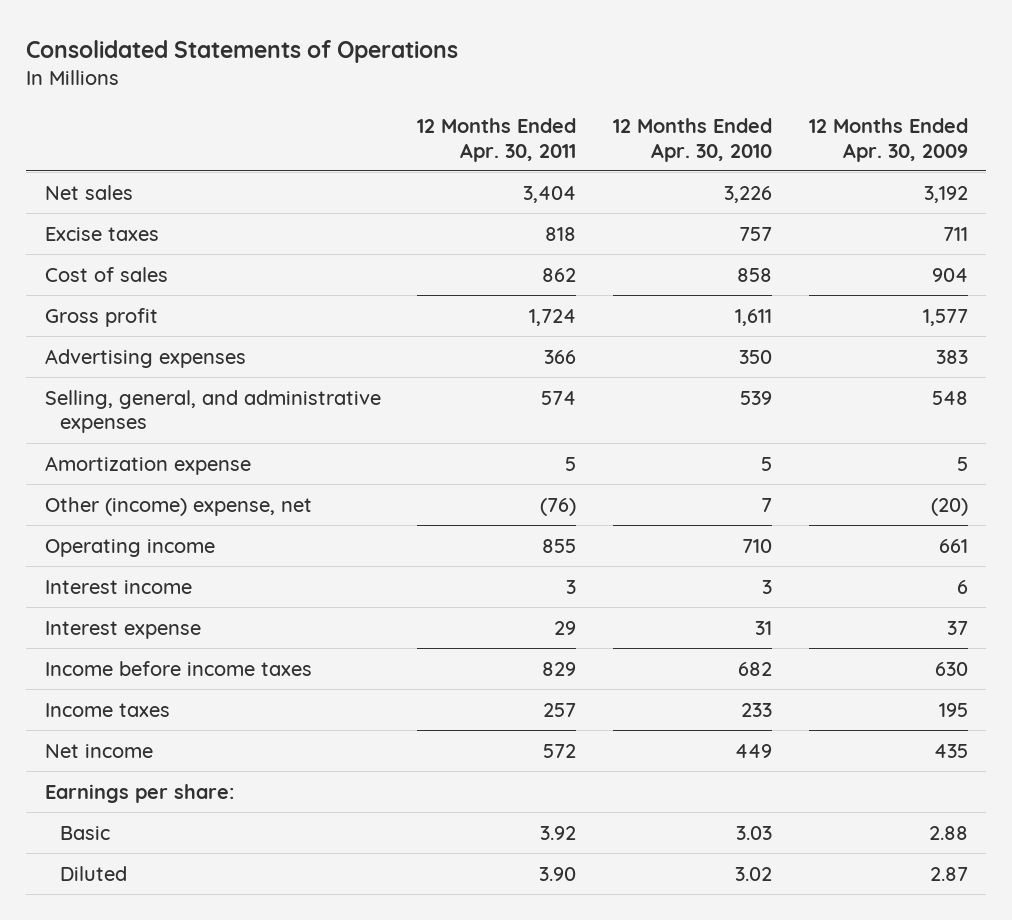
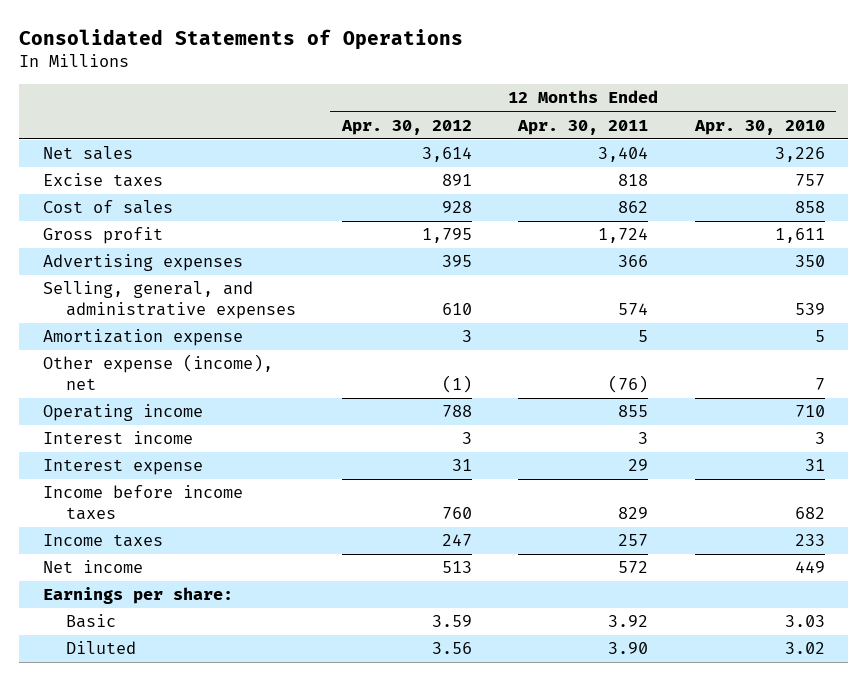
- | 12 Months Ended Apr. 30, 2011 | 12 Months Ended Apr. 30, 2010 | 12 Months Ended Apr. 30, 2009
+ | 12 Months Ended Apr. 30, 2012 | 12 Months Ended Apr. 30, 2011 | 12 Months Ended Apr. 30, 2010
- Other (income) expense, net | (76) | 7 | (20)
+ Other expense (income), net | (1) | (76) | 7

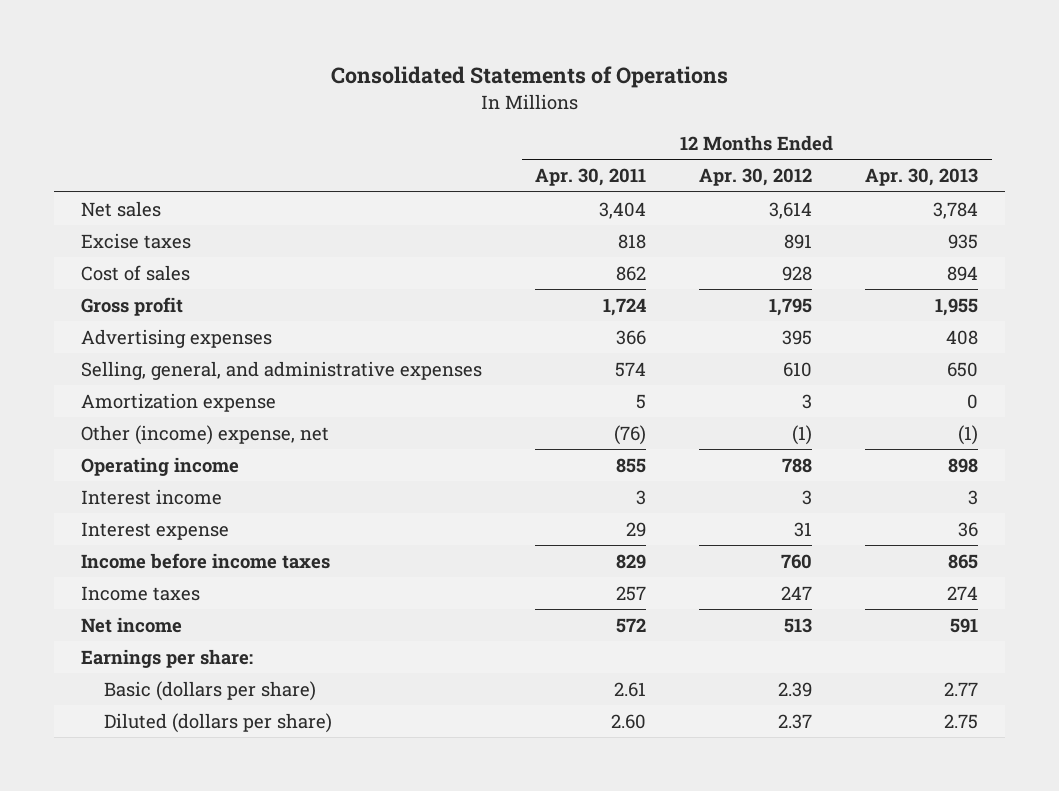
- | 12 Months Ended Apr. 30, 2012 | 12 Months Ended Apr. 30, 2011 | 12 Months Ended Apr. 30, 2010
+ | 12 Months Ended Apr. 30, 2011 | 12 Months Ended Apr. 30, 2012 | 12 Months Ended Apr. 30, 2013
- Other expense (income), net | (1) | (76) | 7
+ Other (income) expense, net | (76) | (1) | (1)
- Basic | 3.59 | 3.92 | 3.03
- Diluted | 3.56 | 3.90 | 3.02
+ Basic (dollars per share) | 2.61 | 2.39 | 2.77
+ Diluted (dollars per share) | 2.60 | 2.37 | 2.75

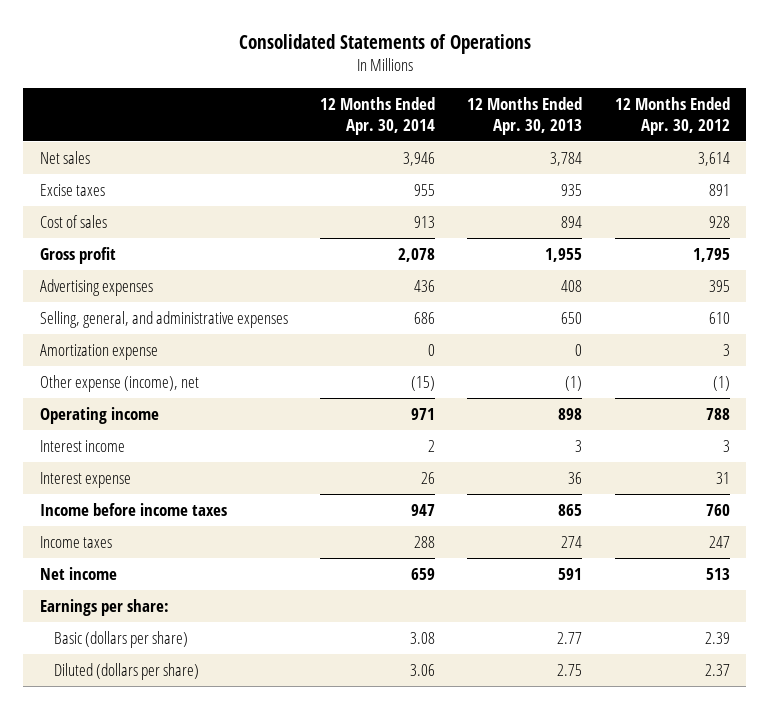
- | 12 Months Ended Apr. 30, 2011 | 12 Months Ended Apr. 30, 2012 | 12 Months Ended Apr. 30, 2013
+ | 12 Months Ended Apr. 30, 2014 | 12 Months Ended Apr. 30, 2013 | 12 Months Ended Apr. 30, 2012
- Other (income) expense, net | (76) | (1) | (1)
+ Other expense (income), net | (15) | (1) | (1)

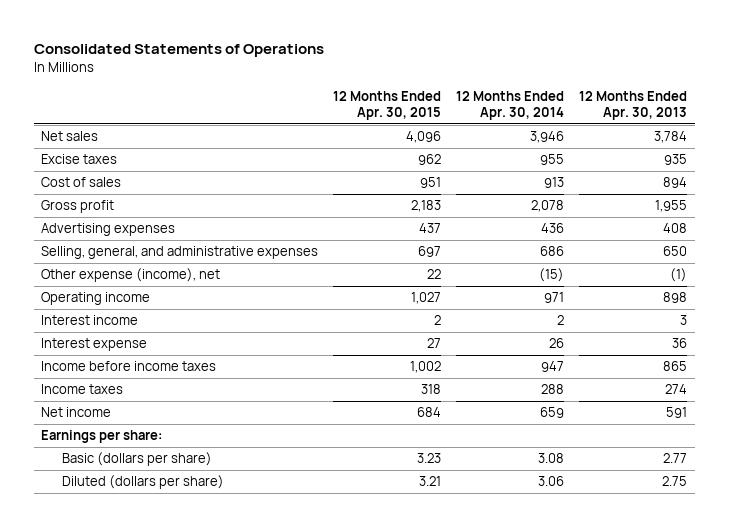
- | 12 Months Ended Apr. 30, 2014 | 12 Months Ended Apr. 30, 2013 | 12 Months Ended Apr. 30, 2012
+ | 12 Months Ended Apr. 30, 2015 | 12 Months Ended Apr. 30, 2014 | 12 Months Ended Apr. 30, 2013
- Amortization expense | 0 | 0 | 3

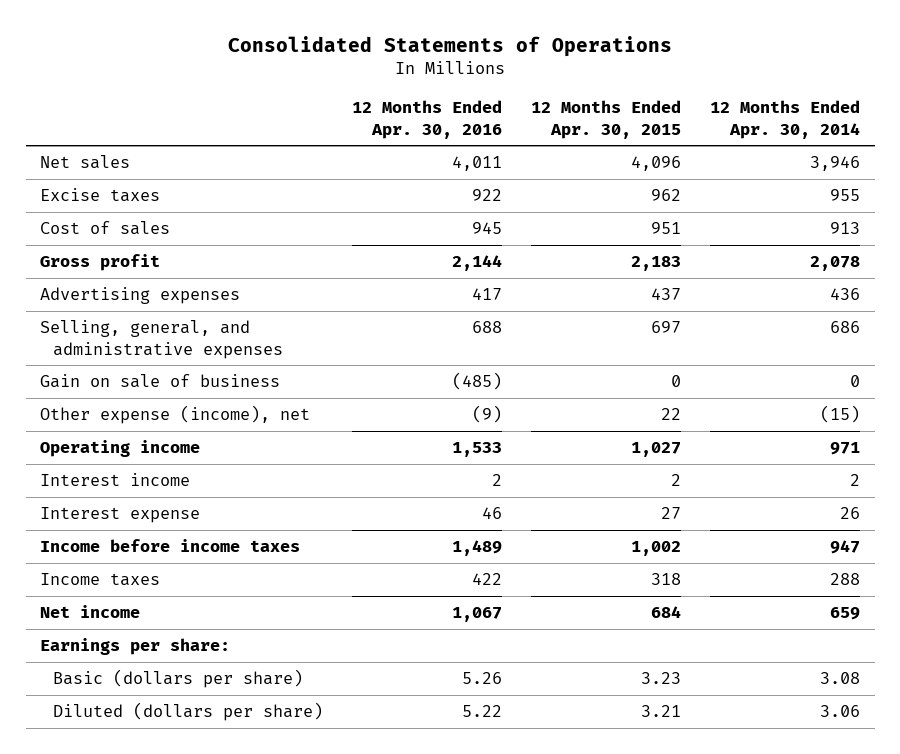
- | 12 Months Ended Apr. 30, 2015 | 12 Months Ended Apr. 30, 2014 | 12 Months Ended Apr. 30, 2013
+ | 12 Months Ended Apr. 30, 2016 | 12 Months Ended Apr. 30, 2015 | 12 Months Ended Apr. 30, 2014
+ Gain on sale of business | (485) | 0 | 0

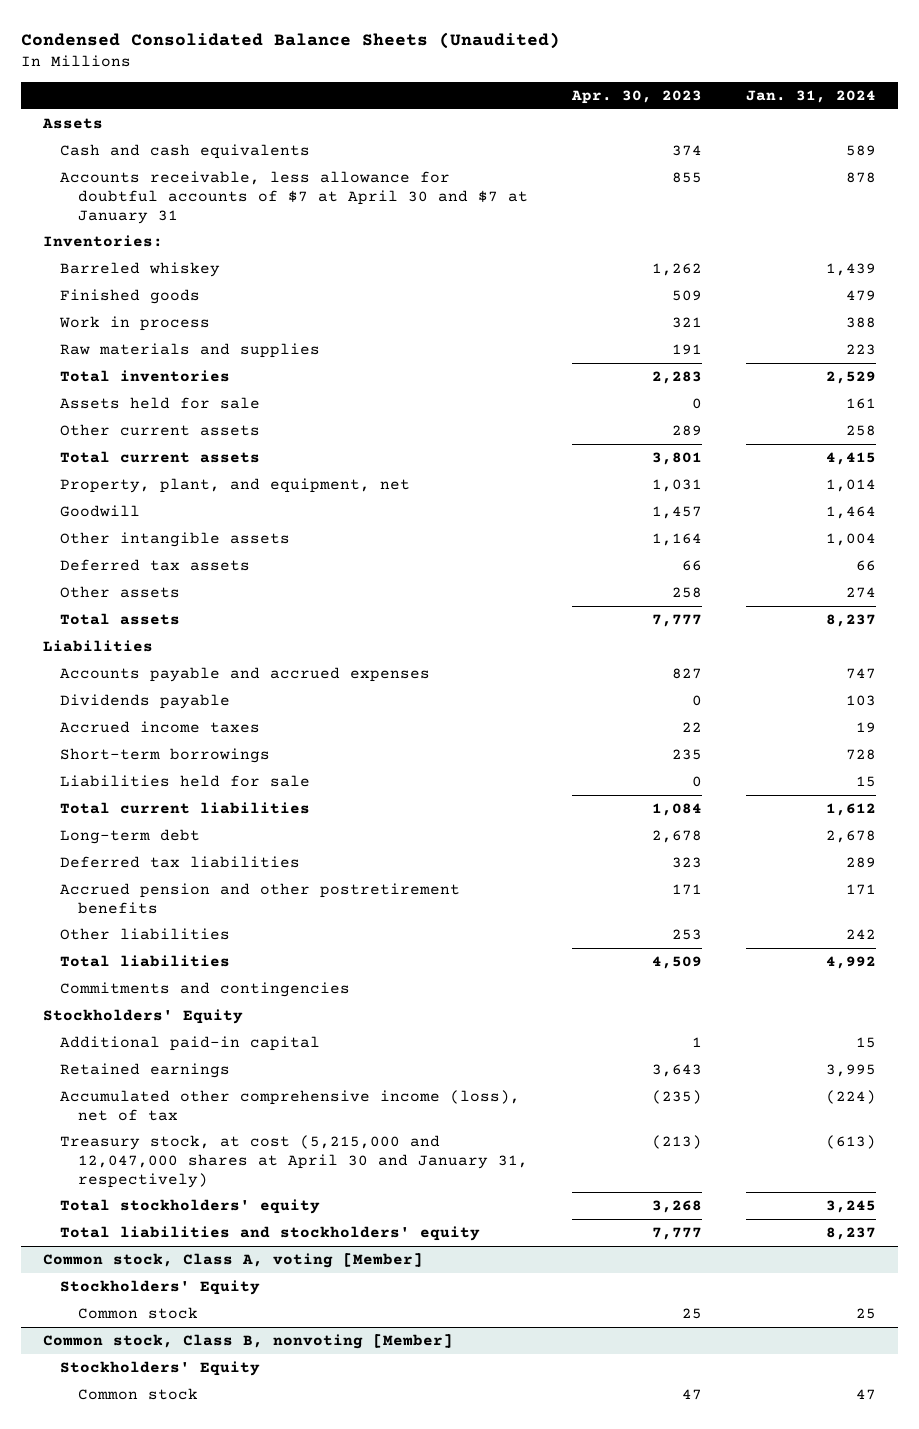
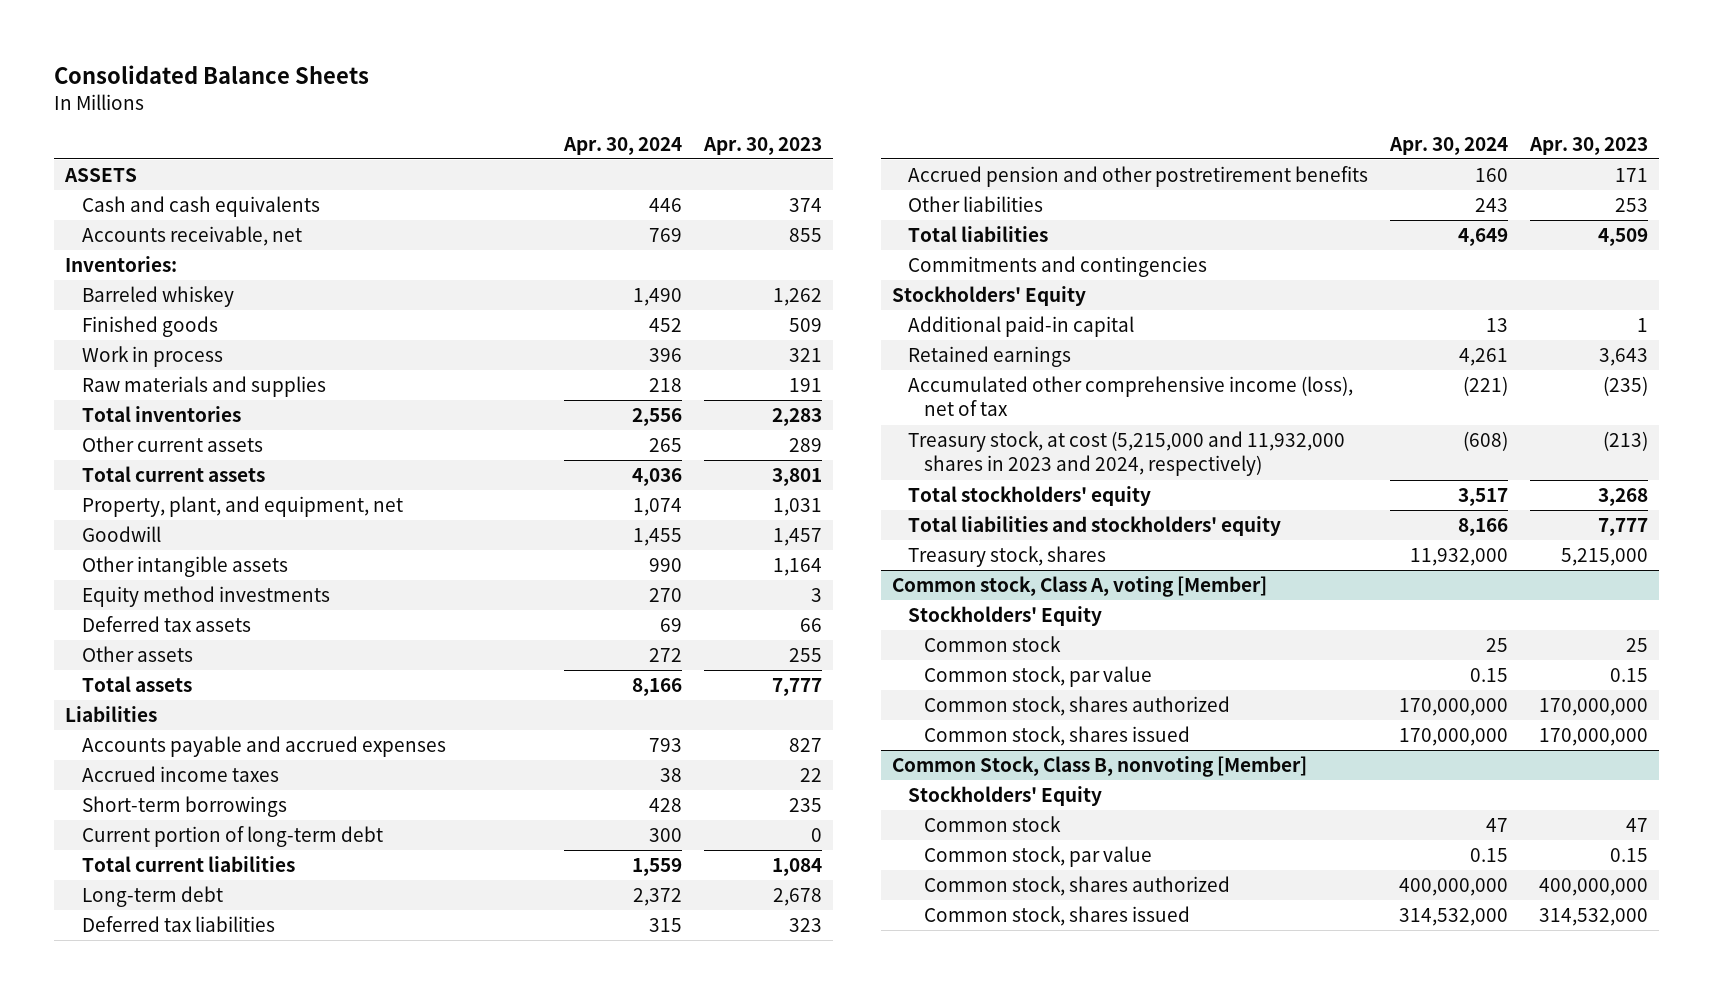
- Condensed Consolidated Balance Sheets (Unaudited)
+ Consolidated Balance Sheets
- | Apr. 30, 2023 | Jan. 31, 2024
+ | Apr. 30, 2024 | Apr. 30, 2023
- Assets
+ ASSETS
- Accounts receivable, less allowance for doubtful accounts of $7 at April 30 and $7 at January 31 | 855 | 878
+ Accounts receivable, net | 769 | 855
- Assets held for sale | 0 | 161
+ Equity method investments | 270 | 3
- Other assets | 258 | 274
+ Other assets | 272 | 255
- Dividends payable | 0 | 103
- Liabilities held for sale | 0 | 15
+ Current portion of long-term debt | 300 | 0
- Treasury stock, at cost (5,215,000 and 12,047,000 shares at April 30 and January 31, respectively) | (213) | (613)
+ Treasury stock, at cost (5,215,000 and 11,932,000 shares in 2023 and 2024, respectively) | (608) | (213)
+ Treasury stock, shares | 11,932,000 | 5,215,000
- Common stock, Class B, nonvoting [Member]
@ Common stock, Class A, voting [Member]
+ Common stock, par value | 0.15 | 0.15
+ Common stock, shares authorized | 170,000,000 | 170,000,000
+ Common stock, shares issued | 170,000,000 | 170,000,000
+ Common Stock, Class B, nonvoting [Member]
+ Common stock, par value | 0.15 | 0.15
+ Common stock, shares authorized | 400,000,000 | 400,000,000
+ Common stock, shares issued | 314,532,000 | 314,532,000

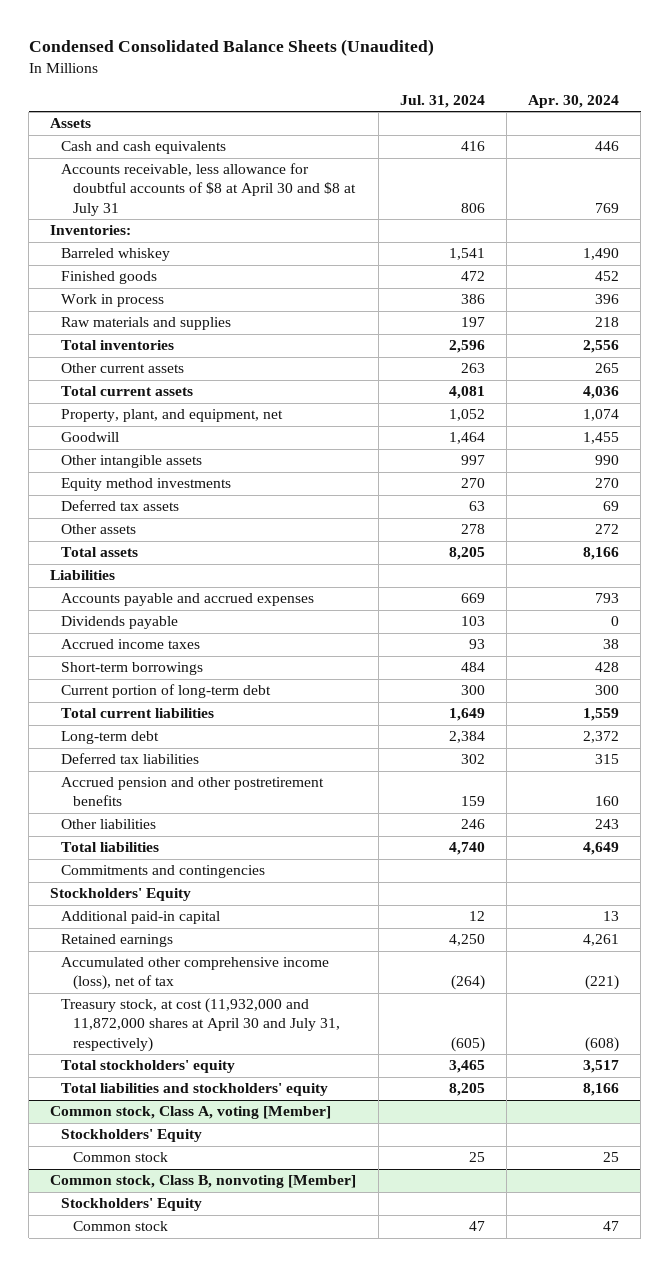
- Consolidated Balance Sheets
+ Condensed Consolidated Balance Sheets (Unaudited)
- | Apr. 30, 2024 | Apr. 30, 2023
+ | Jul. 31, 2024 | Apr. 30, 2024
- ASSETS
+ Assets
- Accounts receivable, net | 769 | 855
+ Accounts receivable, less allowance for doubtful accounts of $8 at April 30 and $8 at July 31 | 806 | 769
+ Dividends payable | 103 | 0
- Treasury stock, at cost (5,215,000 and 11,932,000 shares in 2023 and 2024, respectively) | (608) | (213)
+ Treasury stock, at cost (11,932,000 and 11,872,000 shares at April 30 and July 31, respectively) | (605) | (608)
- Treasury stock, shares | 11,932,000 | 5,215,000
@ Common stock, Class A, voting [Member]
- Common stock, par value | 0.15 | 0.15
- Common stock, shares authorized | 170,000,000 | 170,000,000
- Common stock, shares issued | 170,000,000 | 170,000,000
- Common Stock, Class B, nonvoting [Member]
+ Common stock, Class B, nonvoting [Member]
- Common stock, par value | 0.15 | 0.15
- Common stock, shares authorized | 400,000,000 | 400,000,000
- Common stock, shares issued | 314,532,000 | 314,532,000

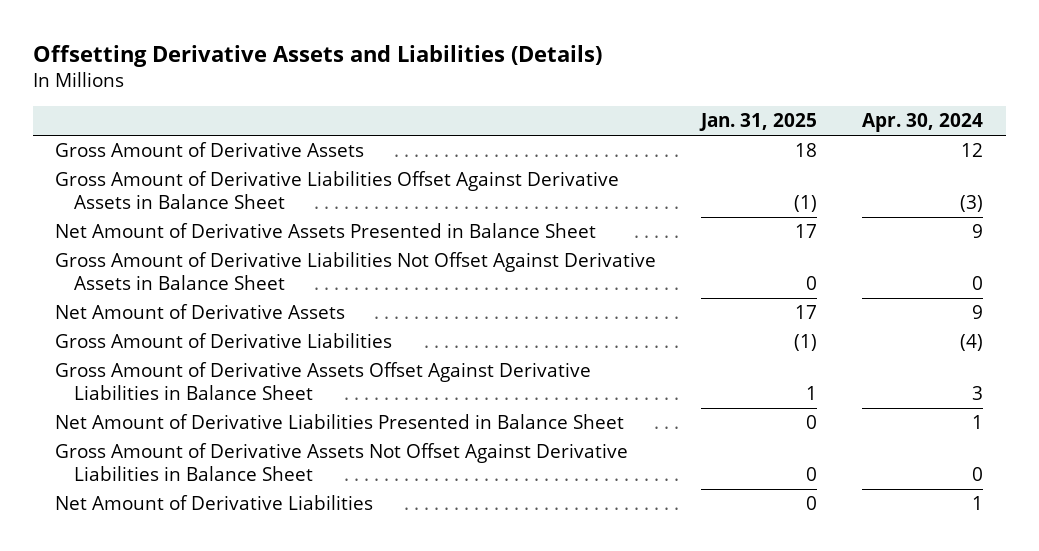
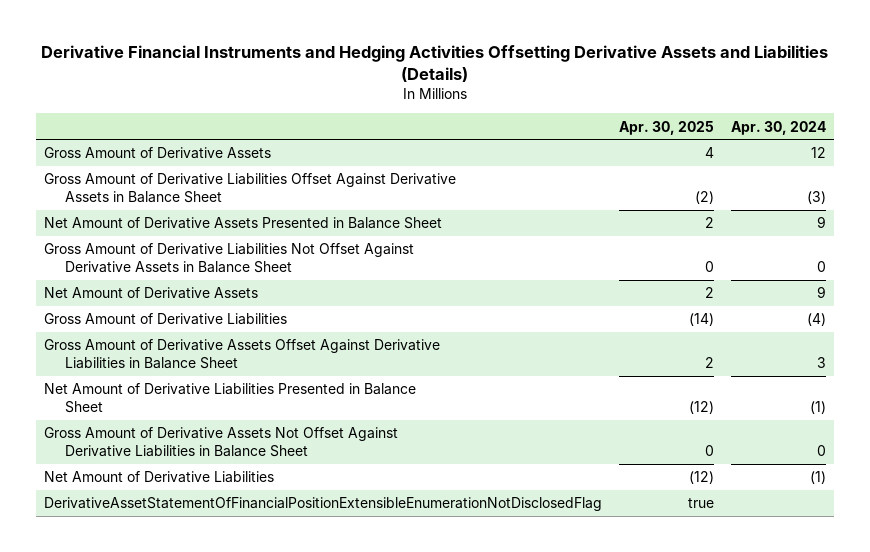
- Offsetting Derivative Assets and Liabilities (Details)
+ Derivative Financial Instruments and Hedging Activities Offsetting Derivative Assets and Liabilities (Details)
- | Jan. 31, 2025 | Apr. 30, 2024
+ | Apr. 30, 2025 | Apr. 30, 2024
- Net Amount of Derivative Liabilities Presented in Balance Sheet | 0 | 1
+ Net Amount of Derivative Liabilities Presented in Balance Sheet | (12) | (1)
- Net Amount of Derivative Liabilities | 0 | 1
+ Net Amount of Derivative Liabilities | (12) | (1)
+ DerivativeAssetStatementOfFinancialPositionExtensibleEnumerationNotDisclosedFlag | true |

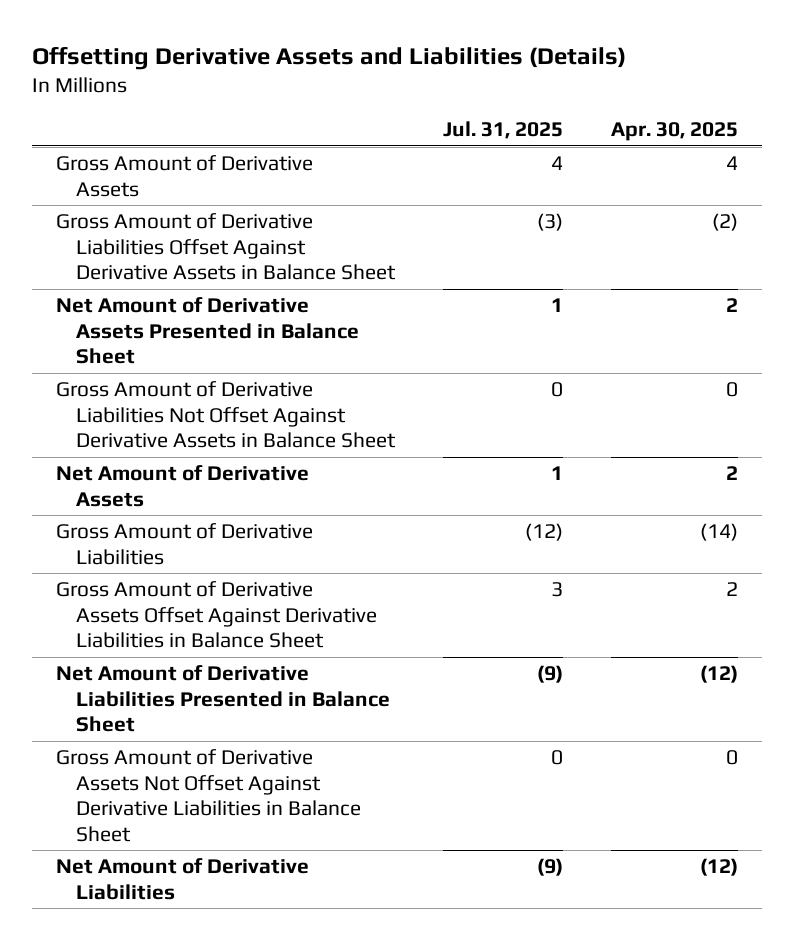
- Derivative Financial Instruments and Hedging Activities Offsetting Derivative Assets and Liabilities (Details)
+ Offsetting Derivative Assets and Liabilities (Details)
- | Apr. 30, 2025 | Apr. 30, 2024
+ | Jul. 31, 2025 | Apr. 30, 2025
- DerivativeAssetStatementOfFinancialPositionExtensibleEnumerationNotDisclosedFlag | true |

